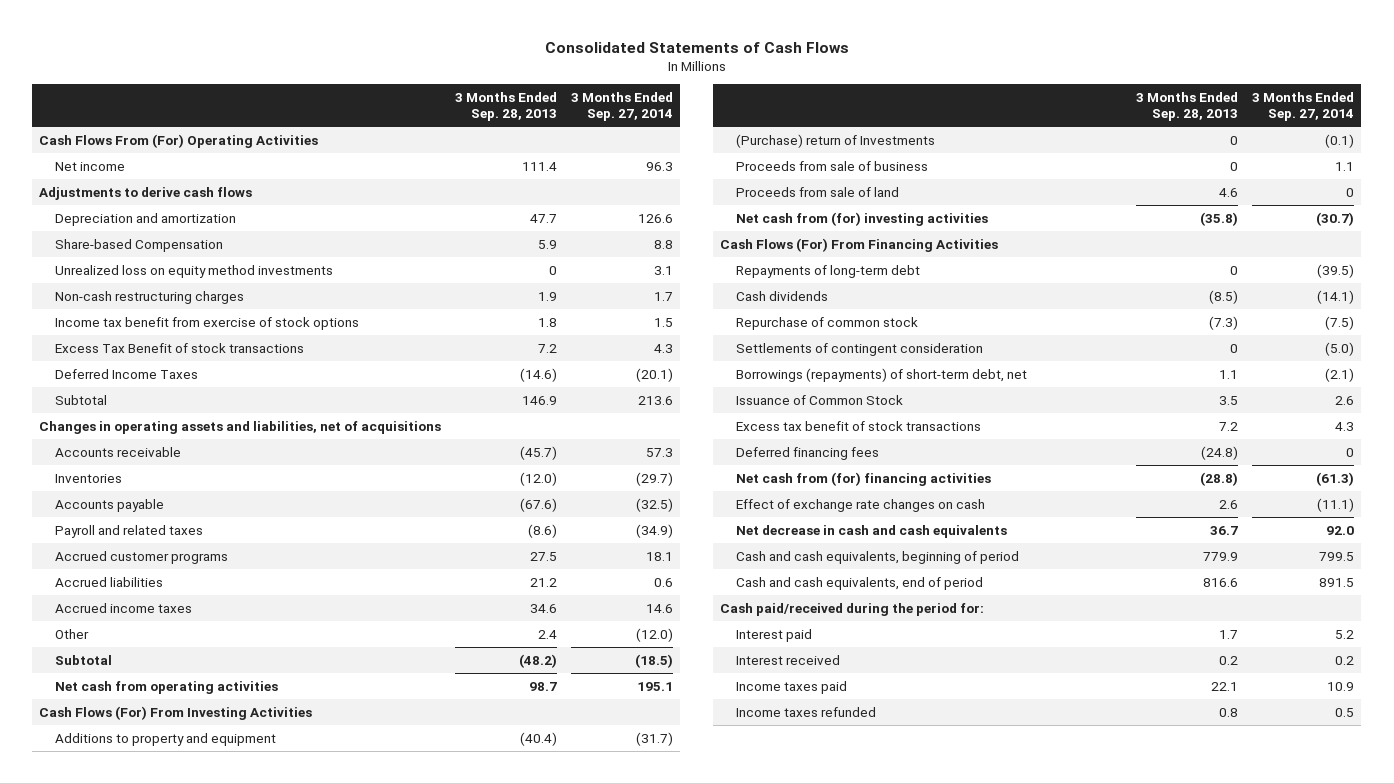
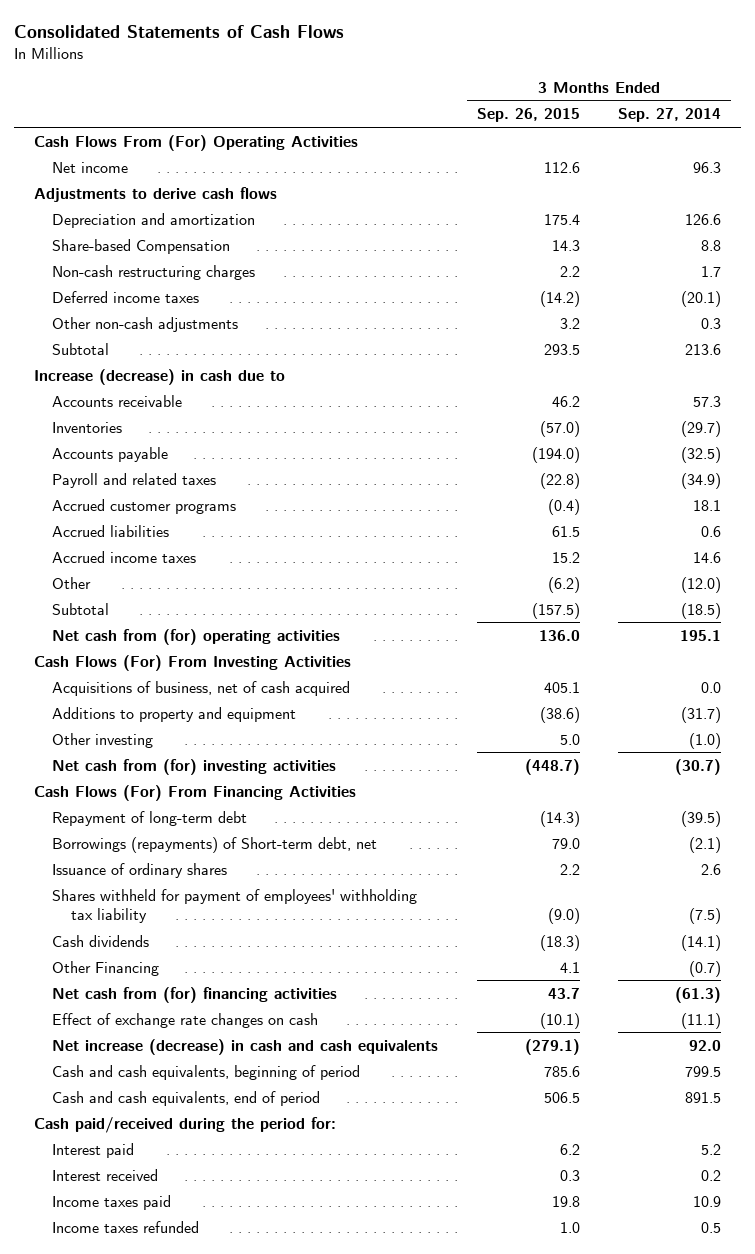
- | 3 Months Ended Sep. 28, 2013 | 3 Months Ended Sep. 27, 2014
+ | 3 Months Ended Sep. 26, 2015 | 3 Months Ended Sep. 27, 2014
- Unrealized loss on equity method investments | 0 | 3.1
- Income tax benefit from exercise of stock options | 1.8 | 1.5
- Excess Tax Benefit of stock transactions | 7.2 | 4.3
- Deferred Income Taxes | (14.6) | (20.1)
+ Deferred income taxes | (14.2) | (20.1)
+ Other non-cash adjustments | 3.2 | 0.3
- Changes in operating assets and liabilities, net of acquisitions
+ Increase (decrease) in cash due to
- Net cash from operating activities | 98.7 | 195.1
+ Net cash from (for) operating activities | 136.0 | 195.1
+ Acquisitions of business, net of cash acquired | 405.1 | 0.0
- (Purchase) return of Investments | 0 | (0.1)
- Proceeds from sale of business | 0 | 1.1
- Proceeds from sale of land | 4.6 | 0
+ Other investing | 5.0 | (1.0)
- Repayments of long-term debt | 0 | (39.5)
+ Repayment of long-term debt | (14.3) | (39.5)
+ Borrowings (repayments) of Short-term debt, net | 79.0 | (2.1)
+ Issuance of ordinary shares | 2.2 | 2.6
+ Shares withheld for payment of employees' withholding tax liability | (9.0) | (7.5)
- Repurchase of common stock | (7.3) | (7.5)
- Settlements of contingent consideration | 0 | (5.0)
- Borrowings (repayments) of short-term debt, net | 1.1 | (2.1)
- Issuance of Common Stock | 3.5 | 2.6
- Excess tax benefit of stock transactions | 7.2 | 4.3
- Deferred financing fees | (24.8) | 0
+ Other Financing | 4.1 | (0.7)
- Net decrease in cash and cash equivalents | 36.7 | 92.0
+ Net increase (decrease) in cash and cash equivalents | (279.1) | 92.0

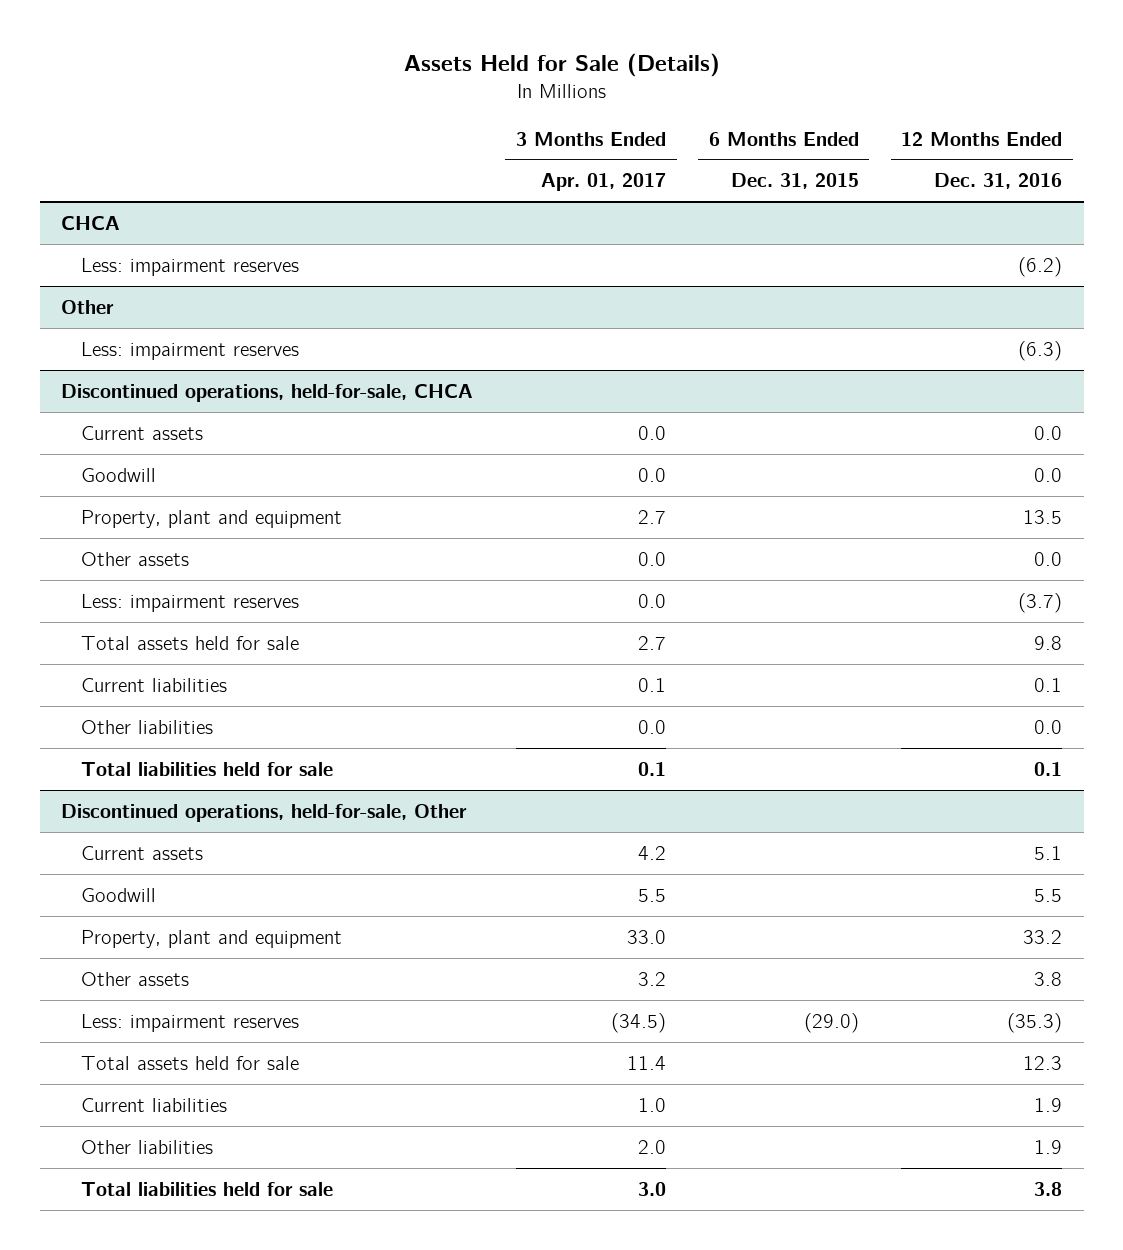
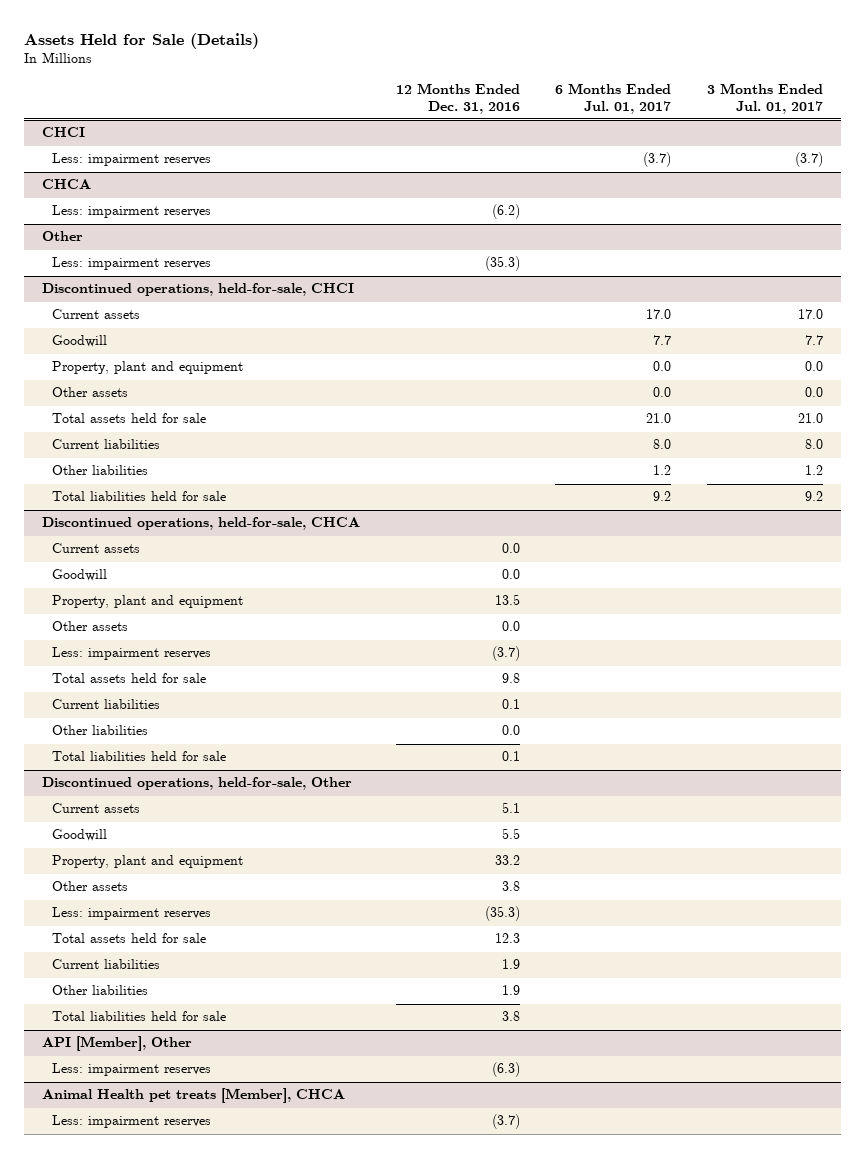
- | 3 Months Ended Apr. 01, 2017 | 6 Months Ended Dec. 31, 2015 | 12 Months Ended Dec. 31, 2016
+ | 12 Months Ended Dec. 31, 2016 | 6 Months Ended Jul. 01, 2017 | 3 Months Ended Jul. 01, 2017
+ CHCI
+ Less: impairment reserves | | (3.7) | (3.7)
@ Other
- Less: impairment reserves | | | (6.3)
+ Less: impairment reserves | (35.3) | |
+ Discontinued operations, held-for-sale, CHCI
+ Current assets | | 17.0 | 17.0
+ Goodwill | | 7.7 | 7.7
+ Property, plant and equipment | | 0.0 | 0.0
+ Other assets | | 0.0 | 0.0
+ Total assets held for sale | | 21.0 | 21.0
+ Current liabilities | | 8.0 | 8.0
+ Other liabilities | | 1.2 | 1.2
+ Total liabilities held for sale | | 9.2 | 9.2
+ API [Member], Other
+ Less: impairment reserves | (6.3) | |
+ Animal Health pet treats [Member], CHCA
+ Less: impairment reserves | (3.7) | |

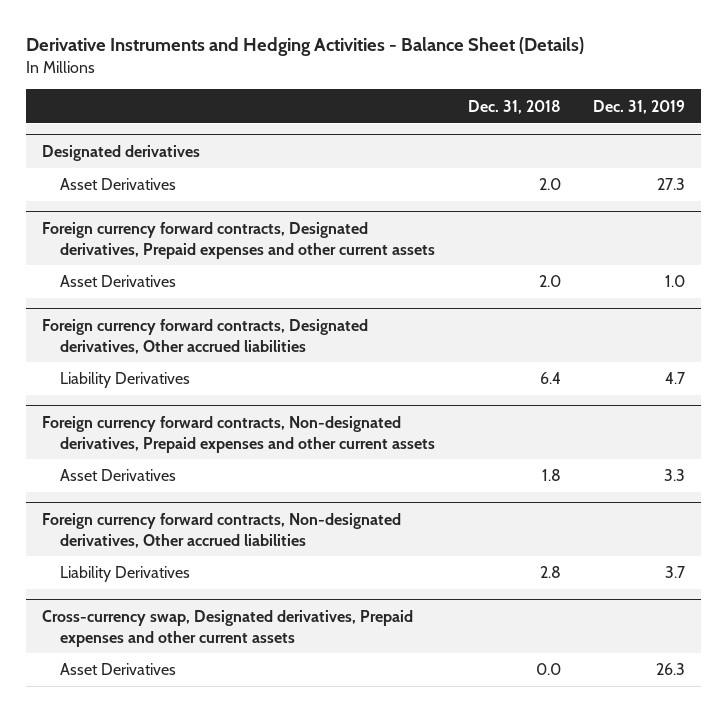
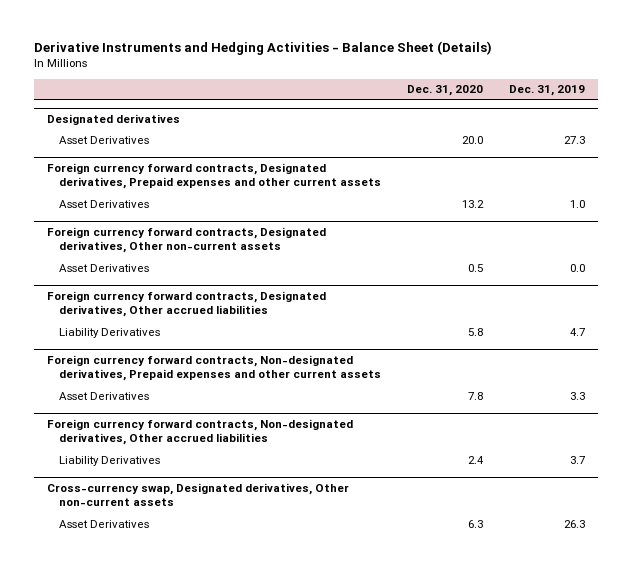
- | Dec. 31, 2018 | Dec. 31, 2019
+ | Dec. 31, 2020 | Dec. 31, 2019
+ Foreign currency forward contracts, Designated derivatives, Other non-current assets
+ Asset Derivatives | 0.5 | 0.0
- Cross-currency swap, Designated derivatives, Prepaid expenses and other current assets
+ Cross-currency swap, Designated derivatives, Other non-current assets

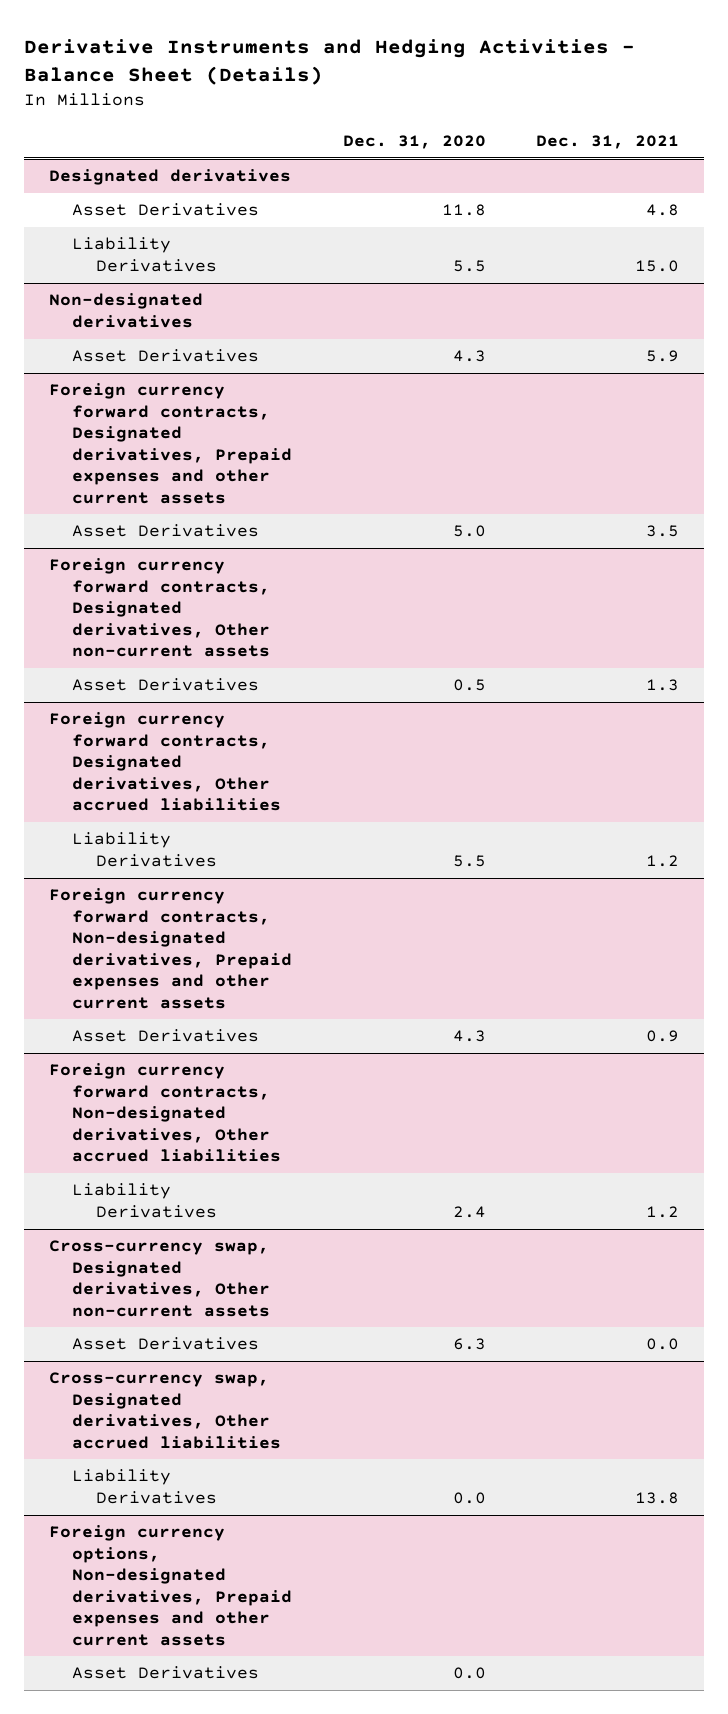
- | Dec. 31, 2020 | Dec. 31, 2019
+ | Dec. 31, 2020 | Dec. 31, 2021
@ Designated derivatives
- Asset Derivatives | 20.0 | 27.3
+ Asset Derivatives | 11.8 | 4.8
+ Liability Derivatives | 5.5 | 15.0
+ Non-designated derivatives
+ Asset Derivatives | 4.3 | 5.9
@ Foreign currency forward contracts, Designated derivatives, Prepaid expenses and other current assets
- Asset Derivatives | 13.2 | 1.0
+ Asset Derivatives | 5.0 | 3.5
@ Foreign currency forward contracts, Designated derivatives, Other accrued liabilities
- Liability Derivatives | 5.8 | 4.7
+ Liability Derivatives | 5.5 | 1.2
@ Foreign currency forward contracts, Non-designated derivatives, Prepaid expenses and other current assets
- Asset Derivatives | 7.8 | 3.3
+ Asset Derivatives | 4.3 | 0.9
+ Cross-currency swap, Designated derivatives, Other accrued liabilities
+ Liability Derivatives | 0.0 | 13.8
+ Foreign currency options, Non-designated derivatives, Prepaid expenses and other current assets
+ Asset Derivatives | 0.0 |

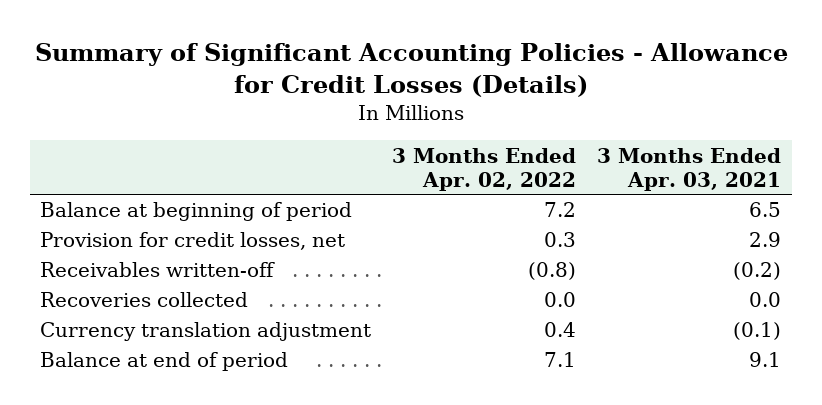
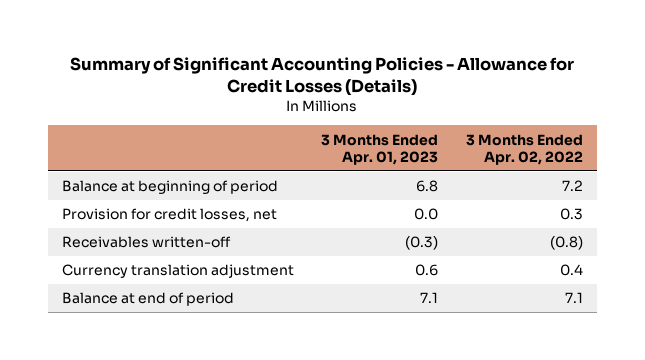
- | 3 Months Ended Apr. 02, 2022 | 3 Months Ended Apr. 03, 2021
+ | 3 Months Ended Apr. 01, 2023 | 3 Months Ended Apr. 02, 2022
- Recoveries collected | 0.0 | 0.0

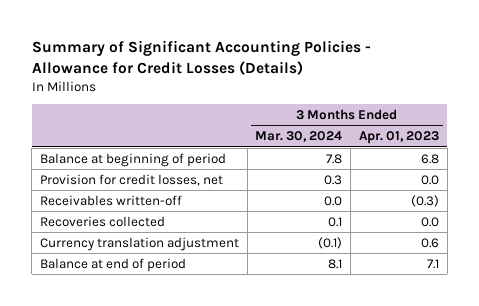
- | 3 Months Ended Apr. 01, 2023 | 3 Months Ended Apr. 02, 2022
+ | 3 Months Ended Mar. 30, 2024 | 3 Months Ended Apr. 01, 2023
+ Recoveries collected | 0.1 | 0.0

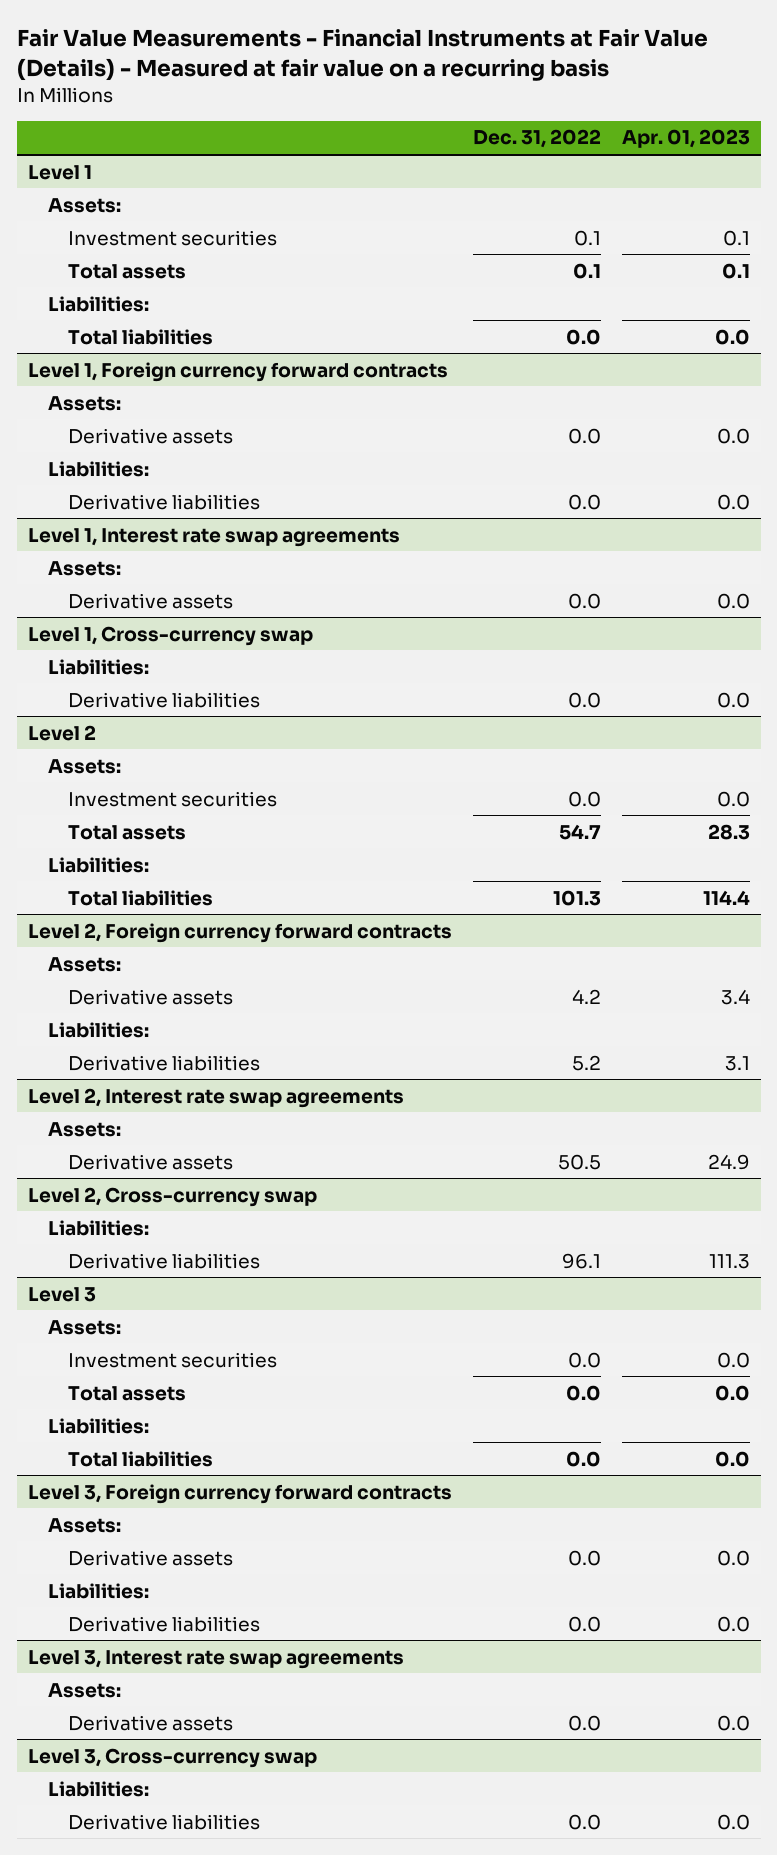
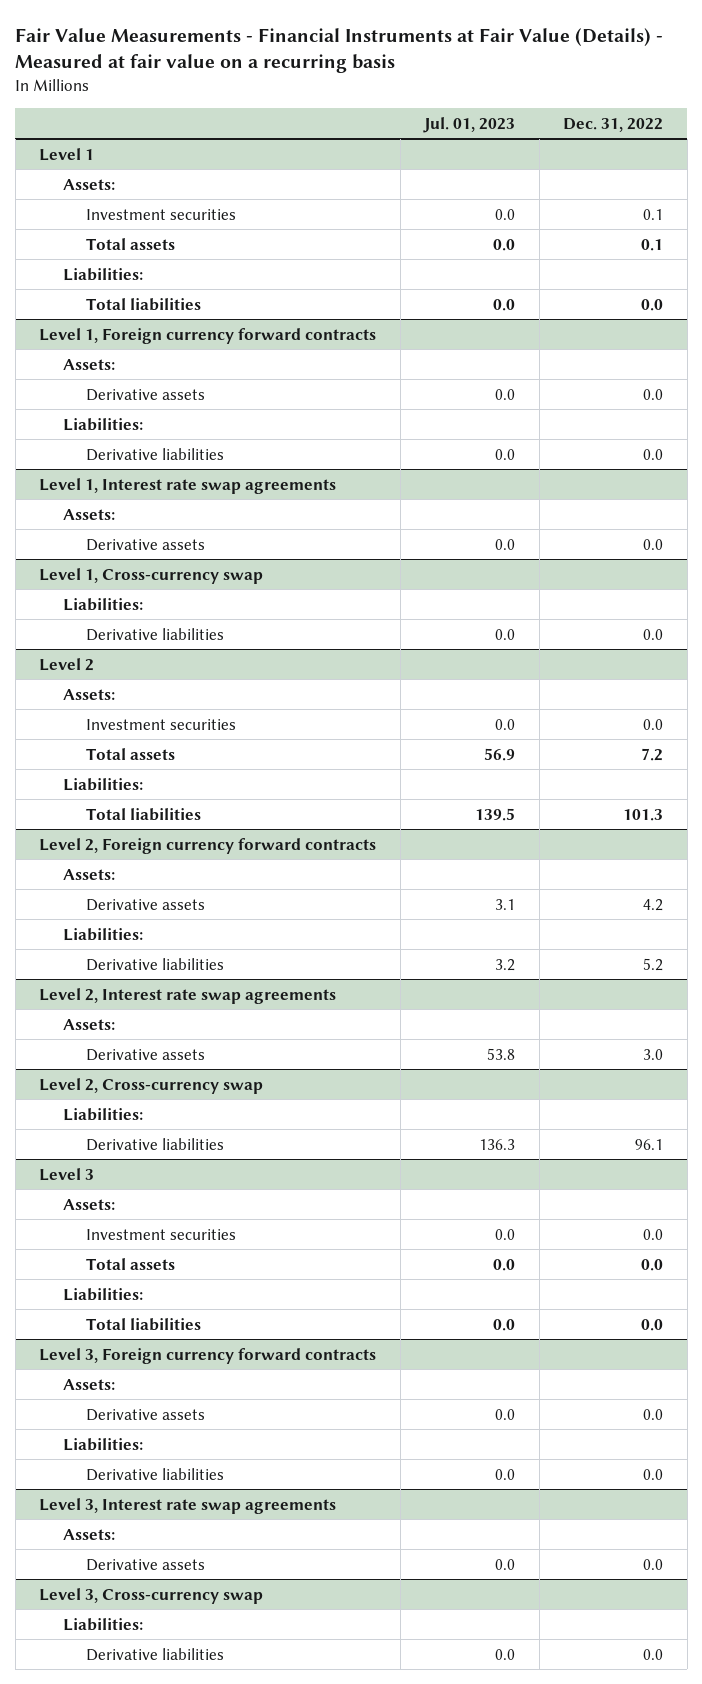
- | Dec. 31, 2022 | Apr. 01, 2023
+ | Jul. 01, 2023 | Dec. 31, 2022
@ Level 2
- Total assets | 54.7 | 28.3
+ Total assets | 56.9 | 7.2
@ Level 2, Interest rate swap agreements
- Derivative assets | 50.5 | 24.9
+ Derivative assets | 53.8 | 3.0

